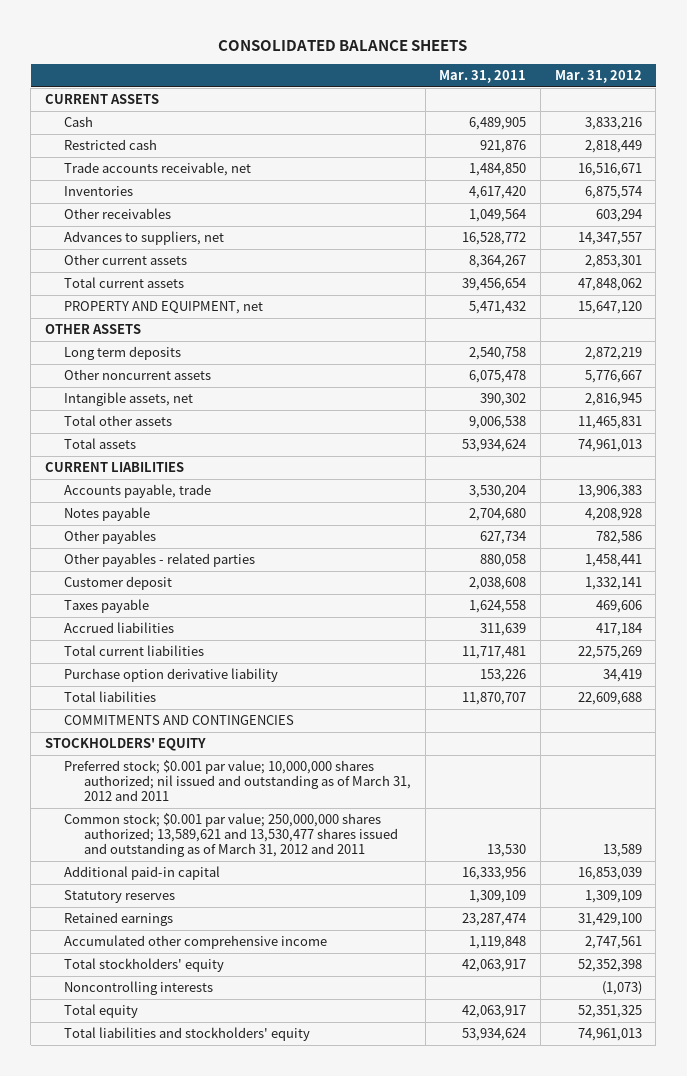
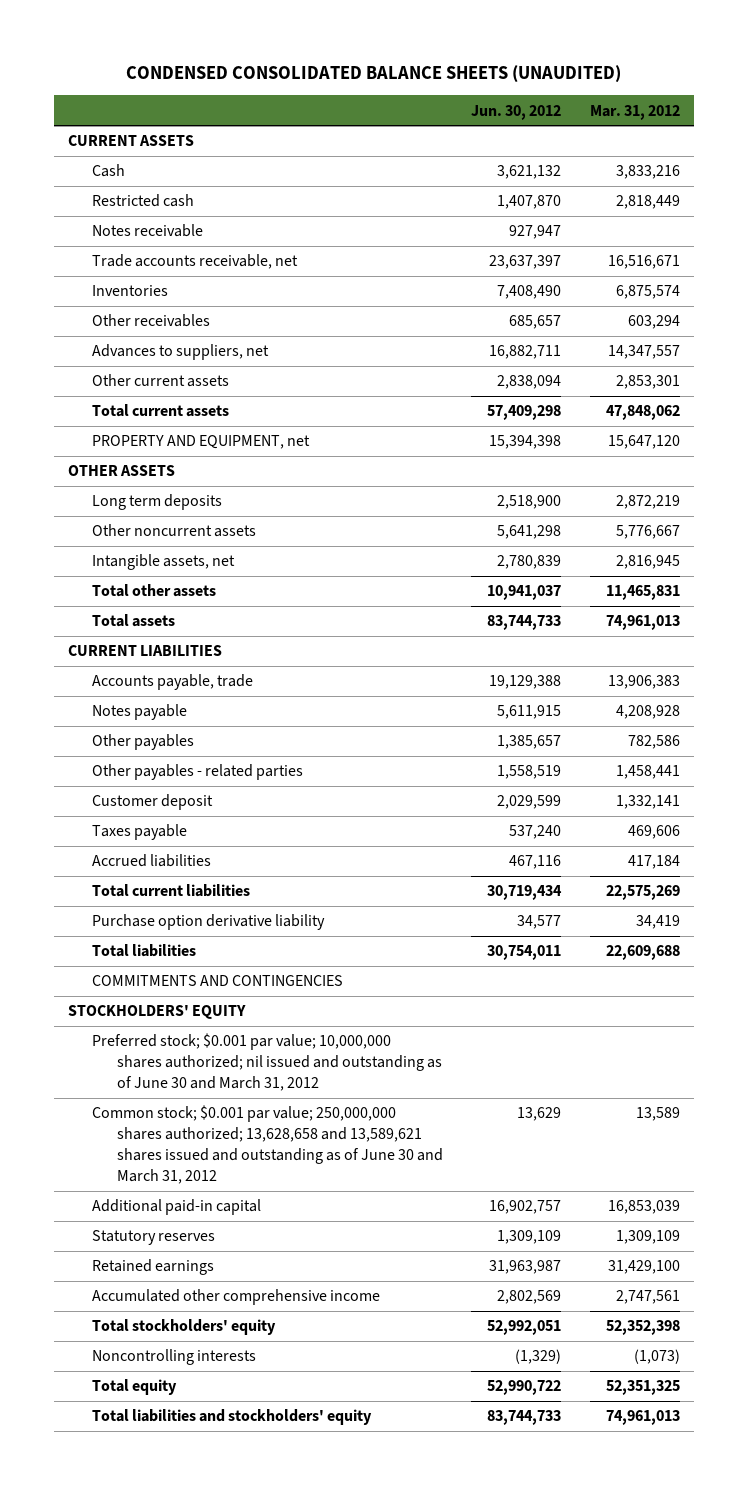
- CONSOLIDATED BALANCE SHEETS
+ CONDENSED CONSOLIDATED BALANCE SHEETS (UNAUDITED)
- | Mar. 31, 2011 | Mar. 31, 2012
+ | Jun. 30, 2012 | Mar. 31, 2012
+ Notes receivable | 927,947 |
- Preferred stock; $0.001 par value; 10,000,000 shares authorized; nil issued and outstanding as of March 31, 2012 and 2011
- Common stock; $0.001 par value; 250,000,000 shares authorized; 13,589,621 and 13,530,477 shares issued and outstanding as of March 31, 2012 and 2011 | 13,530 | 13,589
+ Preferred stock; $0.001 par value; 10,000,000 shares authorized; nil issued and outstanding as of June 30 and March 31, 2012
+ Common stock; $0.001 par value; 250,000,000 shares authorized; 13,628,658 and 13,589,621 shares issued and outstanding as of June 30 and March 31, 2012 | 13,629 | 13,589

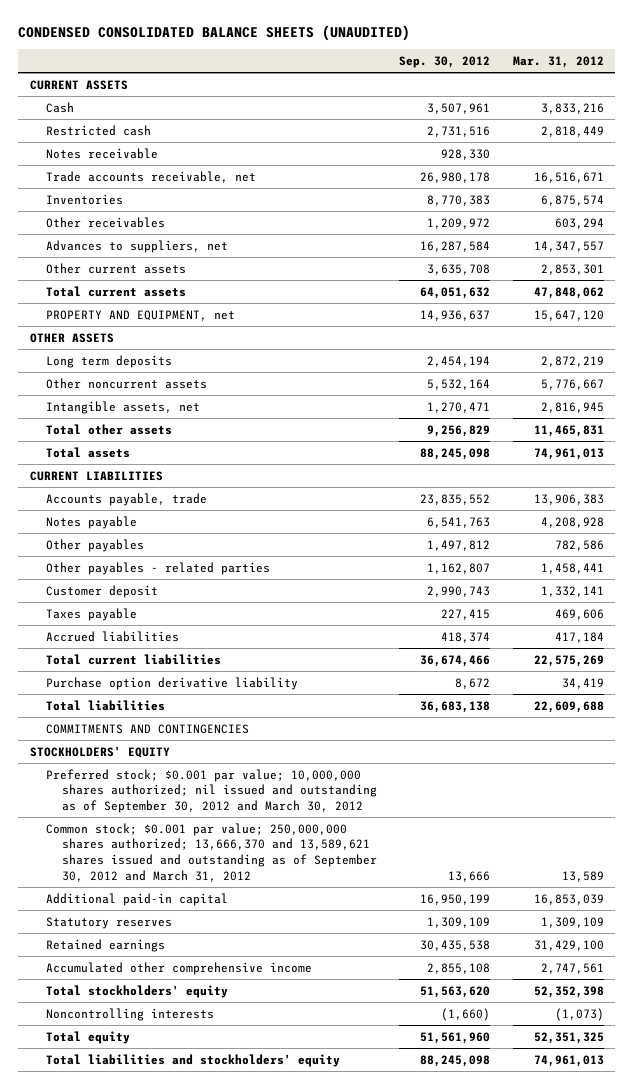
- | Jun. 30, 2012 | Mar. 31, 2012
+ | Sep. 30, 2012 | Mar. 31, 2012
- Preferred stock; $0.001 par value; 10,000,000 shares authorized; nil issued and outstanding as of June 30 and March 31, 2012
- Common stock; $0.001 par value; 250,000,000 shares authorized; 13,628,658 and 13,589,621 shares issued and outstanding as of June 30 and March 31, 2012 | 13,629 | 13,589
+ Preferred stock; $0.001 par value; 10,000,000 shares authorized; nil issued and outstanding as of September 30, 2012 and March 30, 2012
+ Common stock; $0.001 par value; 250,000,000 shares authorized; 13,666,370 and 13,589,621 shares issued and outstanding as of September 30, 2012 and March 31, 2012 | 13,666 | 13,589

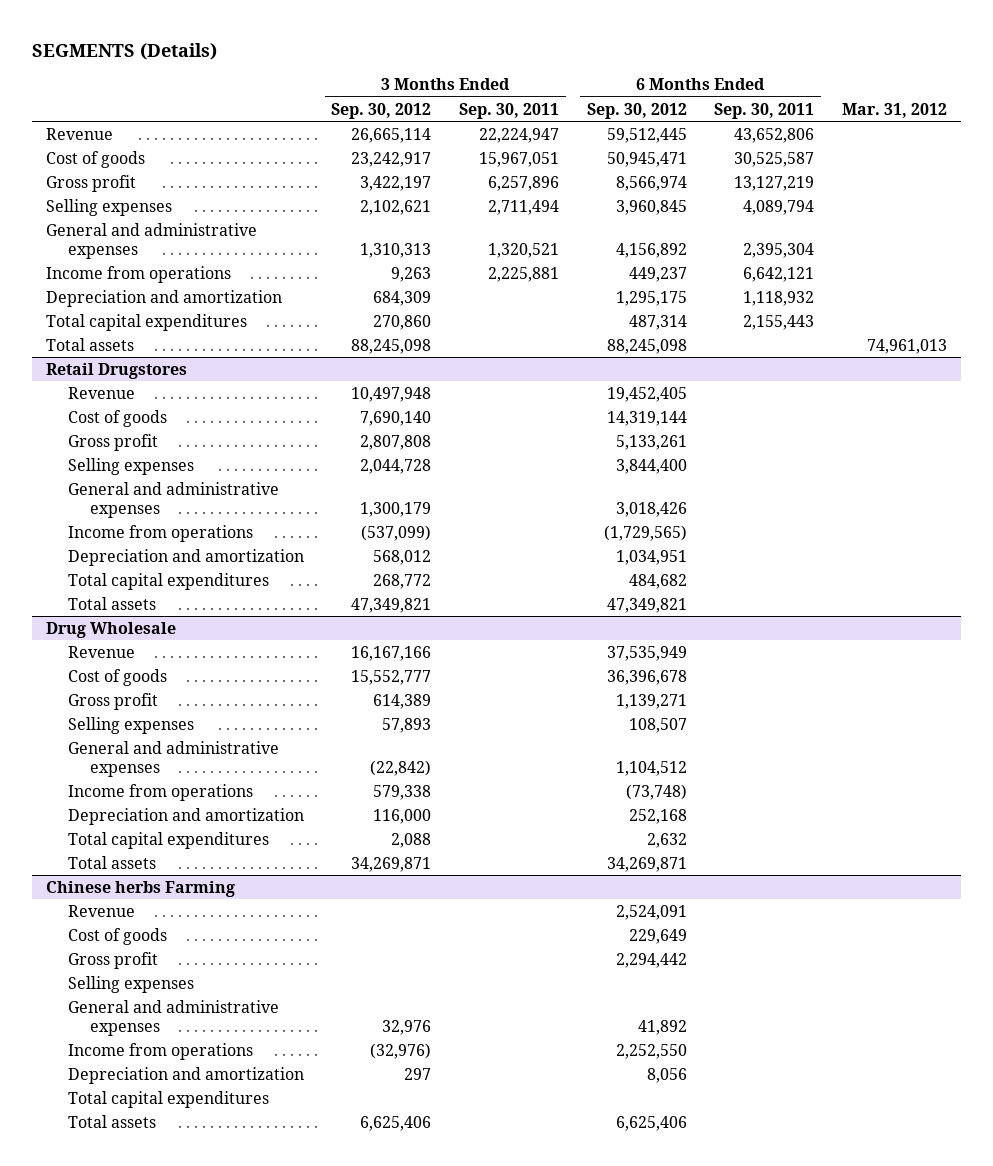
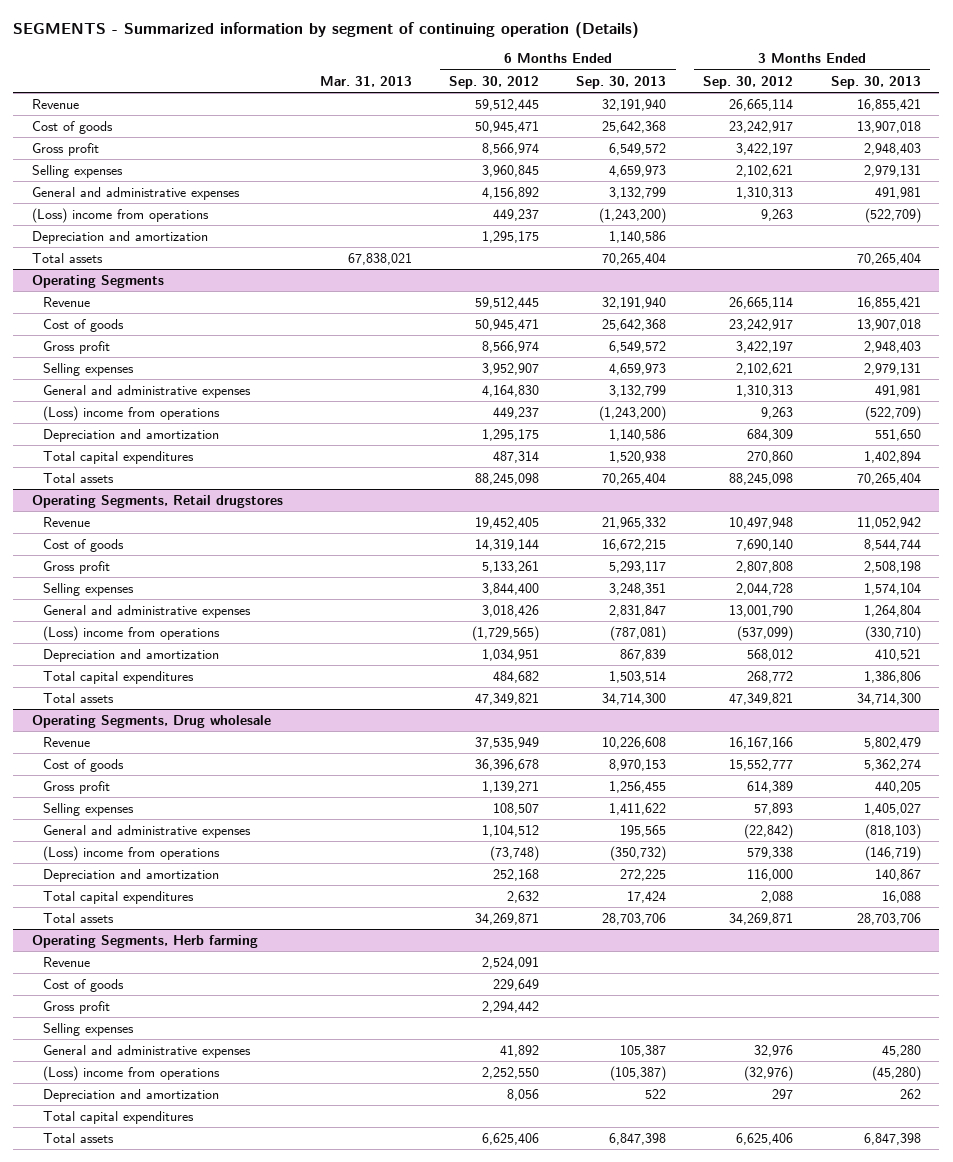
- SEGMENTS (Details)
+ SEGMENTS - Summarized information by segment of continuing operation (Details)
- | 3 Months Ended Sep. 30, 2012 | 3 Months Ended Sep. 30, 2011 | 6 Months Ended Sep. 30, 2012 | 6 Months Ended Sep. 30, 2011 | Mar. 31, 2012
+ | Mar. 31, 2013 | 6 Months Ended Sep. 30, 2012 | 6 Months Ended Sep. 30, 2013 | 3 Months Ended Sep. 30, 2012 | 3 Months Ended Sep. 30, 2013
- Income from operations | 9,263 | 2,225,881 | 449,237 | 6,642,121 |
+ (Loss) income from operations | | 449,237 | (1,243,200) | 9,263 | (522,709)
+ Depreciation and amortization | | 1,295,175 | 1,140,586 | |
+ Total assets | 67,838,021 | | 70,265,404 | | 70,265,404
+ Operating Segments
+ Revenue | | 59,512,445 | 32,191,940 | 26,665,114 | 16,855,421
+ Cost of goods | | 50,945,471 | 25,642,368 | 23,242,917 | 13,907,018
+ Gross profit | | 8,566,974 | 6,549,572 | 3,422,197 | 2,948,403
+ Selling expenses | | 3,952,907 | 4,659,973 | 2,102,621 | 2,979,131
+ General and administrative expenses | | 4,164,830 | 3,132,799 | 1,310,313 | 491,981
+ (Loss) income from operations | | 449,237 | (1,243,200) | 9,263 | (522,709)
- Retail Drugstores
+ Operating Segments, Retail drugstores
- General and administrative expenses | 1,300,179 | | 3,018,426 | |
- Income from operations | (537,099) | | (1,729,565) | |
+ General and administrative expenses | | 3,018,426 | 2,831,847 | 13,001,790 | 1,264,804
+ (Loss) income from operations | | (1,729,565) | (787,081) | (537,099) | (330,710)
- Drug Wholesale
+ Operating Segments, Drug wholesale
- Income from operations | 579,338 | | (73,748) | |
+ (Loss) income from operations | | (73,748) | (350,732) | 579,338 | (146,719)
- Chinese herbs Farming
+ Operating Segments, Herb farming
- Income from operations | (32,976) | | 2,252,550 | |
+ (Loss) income from operations | | 2,252,550 | (105,387) | (32,976) | (45,280)

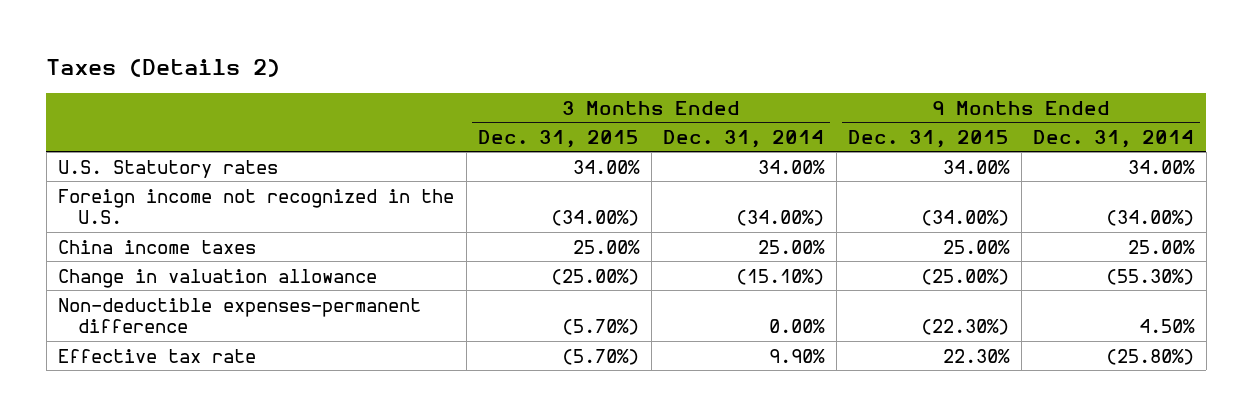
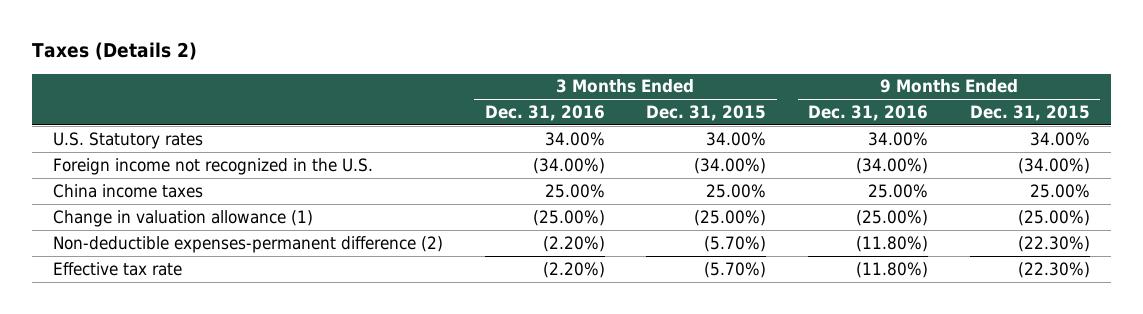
- | 3 Months Ended Dec. 31, 2015 | 3 Months Ended Dec. 31, 2014 | 9 Months Ended Dec. 31, 2015 | 9 Months Ended Dec. 31, 2014
+ | 3 Months Ended Dec. 31, 2016 | 3 Months Ended Dec. 31, 2015 | 9 Months Ended Dec. 31, 2016 | 9 Months Ended Dec. 31, 2015
- Change in valuation allowance | (25.00%) | (15.10%) | (25.00%) | (55.30%)
- Non-deductible expenses-permanent difference | (5.70%) | 0.00% | (22.30%) | 4.50%
- Effective tax rate | (5.70%) | 9.90% | 22.30% | (25.80%)
+ Change in valuation allowance (1) | (25.00%) | (25.00%) | (25.00%) | (25.00%)
+ Non-deductible expenses-permanent difference (2) | (2.20%) | (5.70%) | (11.80%) | (22.30%)
+ Effective tax rate | (2.20%) | (5.70%) | (11.80%) | (22.30%)

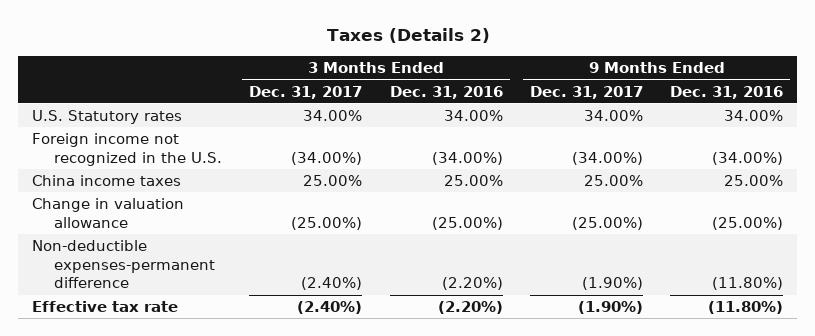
- | 3 Months Ended Dec. 31, 2016 | 3 Months Ended Dec. 31, 2015 | 9 Months Ended Dec. 31, 2016 | 9 Months Ended Dec. 31, 2015
+ | 3 Months Ended Dec. 31, 2017 | 3 Months Ended Dec. 31, 2016 | 9 Months Ended Dec. 31, 2017 | 9 Months Ended Dec. 31, 2016
- Change in valuation allowance (1) | (25.00%) | (25.00%) | (25.00%) | (25.00%)
- Non-deductible expenses-permanent difference (2) | (2.20%) | (5.70%) | (11.80%) | (22.30%)
+ Change in valuation allowance | (25.00%) | (25.00%) | (25.00%) | (25.00%)
+ Non-deductible expenses-permanent difference | (2.40%) | (2.20%) | (1.90%) | (11.80%)

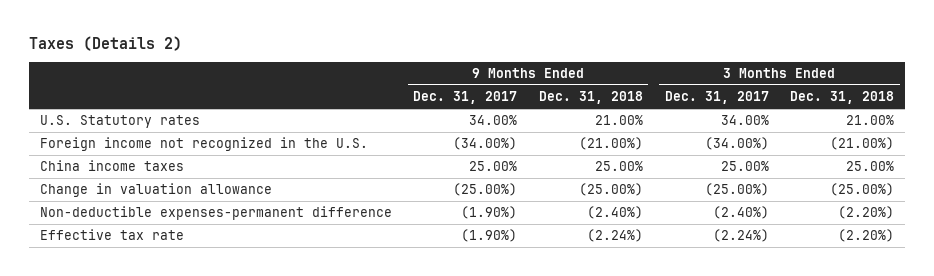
- | 3 Months Ended Dec. 31, 2017 | 3 Months Ended Dec. 31, 2016 | 9 Months Ended Dec. 31, 2017 | 9 Months Ended Dec. 31, 2016
+ | 9 Months Ended Dec. 31, 2017 | 9 Months Ended Dec. 31, 2018 | 3 Months Ended Dec. 31, 2017 | 3 Months Ended Dec. 31, 2018
- Effective tax rate | (2.40%) | (2.20%) | (1.90%) | (11.80%)
+ Effective tax rate | (1.90%) | (2.24%) | (2.24%) | (2.20%)

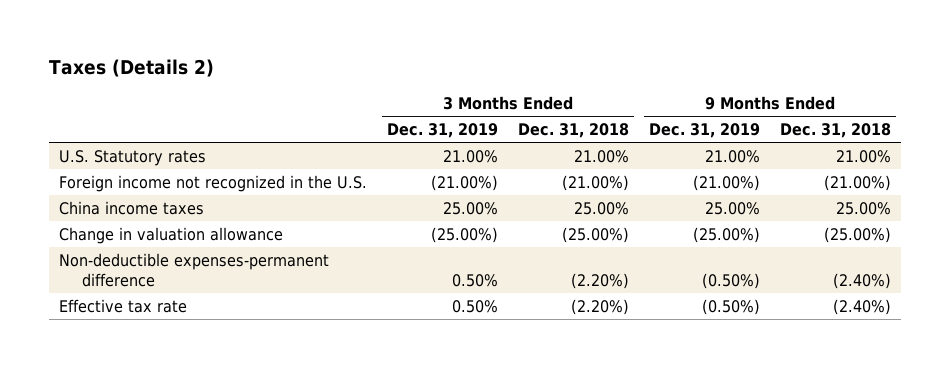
- | 9 Months Ended Dec. 31, 2017 | 9 Months Ended Dec. 31, 2018 | 3 Months Ended Dec. 31, 2017 | 3 Months Ended Dec. 31, 2018
+ | 3 Months Ended Dec. 31, 2019 | 3 Months Ended Dec. 31, 2018 | 9 Months Ended Dec. 31, 2019 | 9 Months Ended Dec. 31, 2018
- Effective tax rate | (1.90%) | (2.24%) | (2.24%) | (2.20%)
+ Effective tax rate | 0.50% | (2.20%) | (0.50%) | (2.40%)

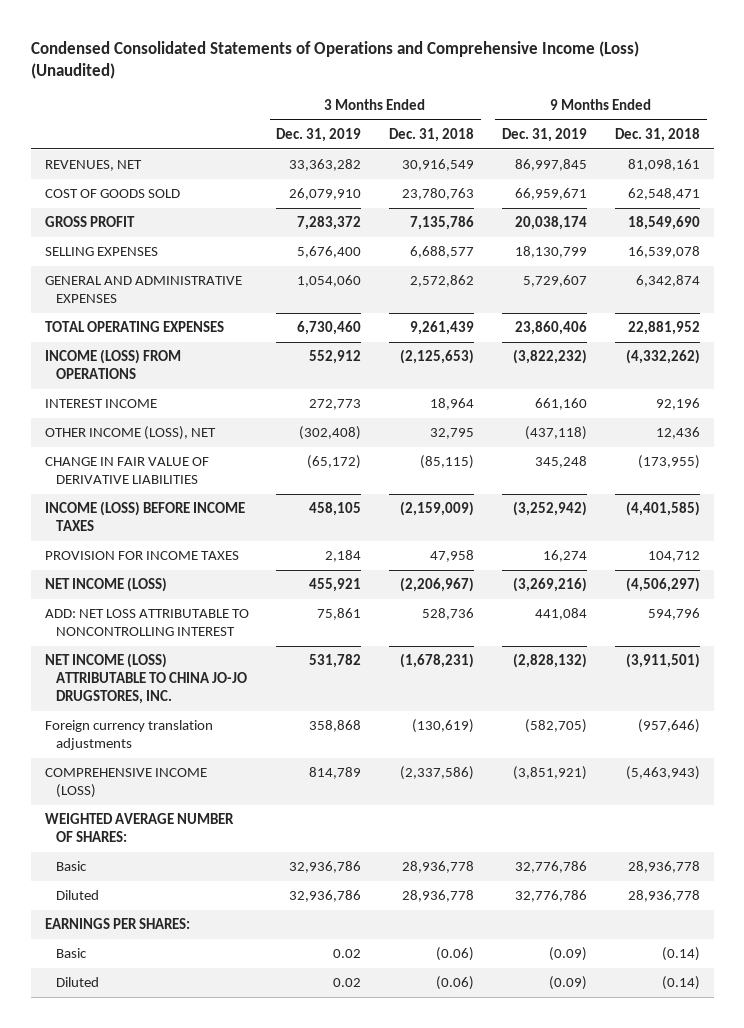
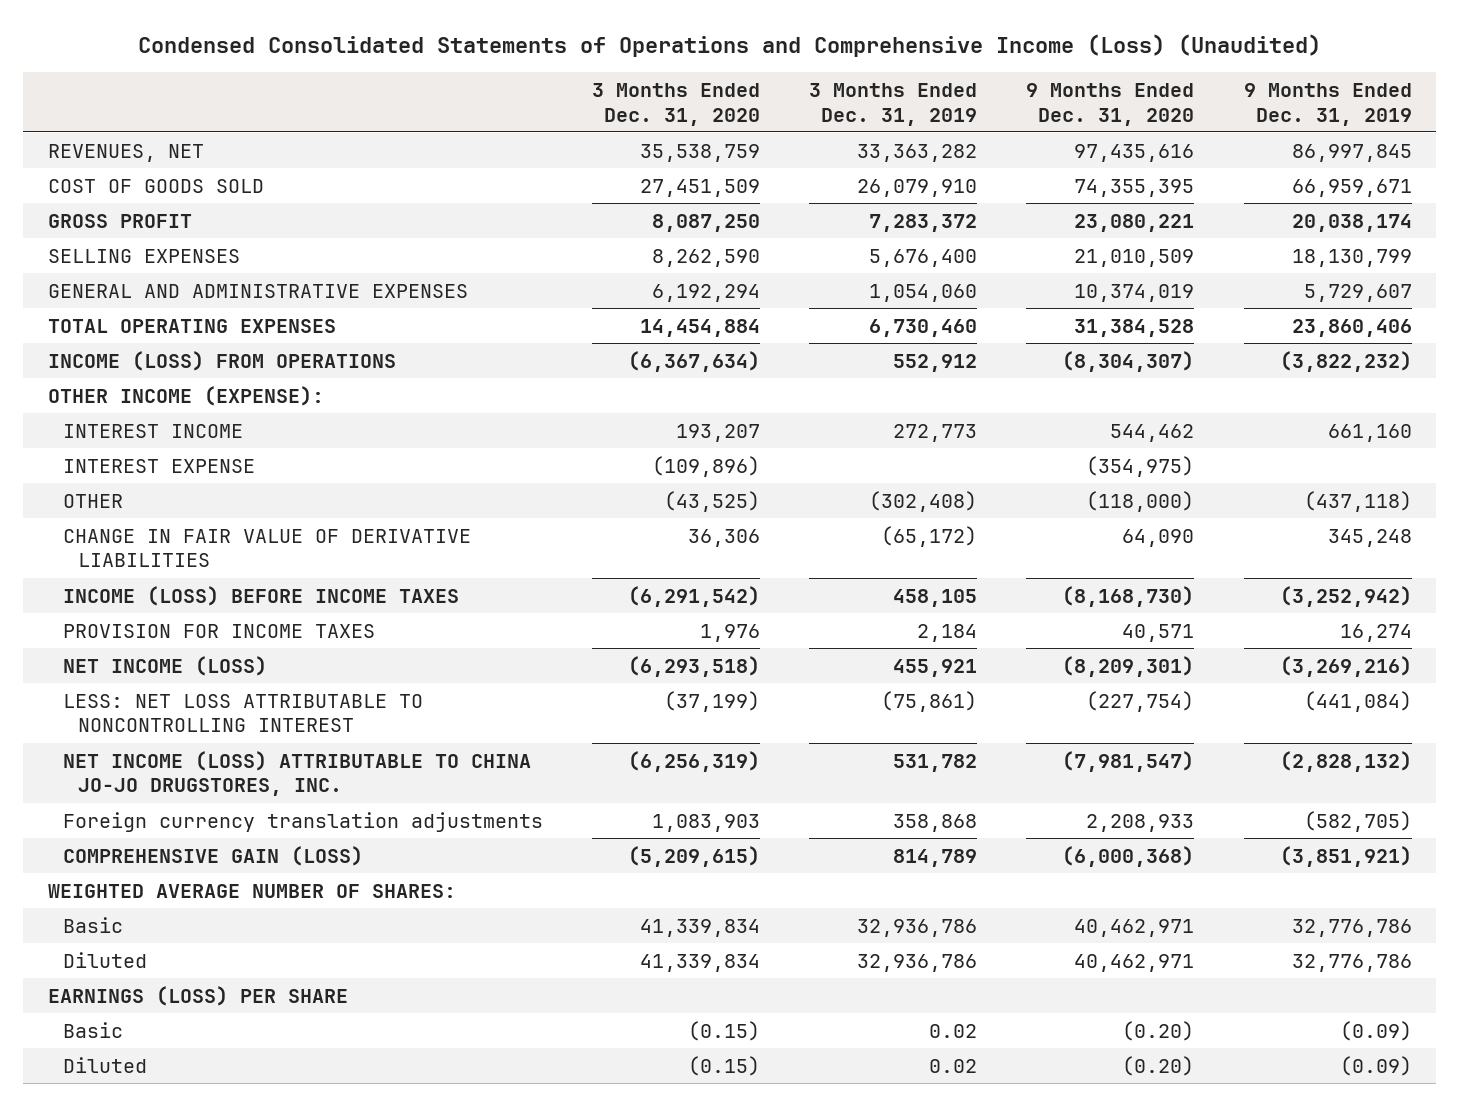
- | 3 Months Ended Dec. 31, 2019 | 3 Months Ended Dec. 31, 2018 | 9 Months Ended Dec. 31, 2019 | 9 Months Ended Dec. 31, 2018
+ | 3 Months Ended Dec. 31, 2020 | 3 Months Ended Dec. 31, 2019 | 9 Months Ended Dec. 31, 2020 | 9 Months Ended Dec. 31, 2019
+ OTHER INCOME (EXPENSE):
- OTHER INCOME (LOSS), NET | (302,408) | 32,795 | (437,118) | 12,436
+ INTEREST EXPENSE | (109,896) | | (354,975) |
+ OTHER | (43,525) | (302,408) | (118,000) | (437,118)
- ADD: NET LOSS ATTRIBUTABLE TO NONCONTROLLING INTEREST | 75,861 | 528,736 | 441,084 | 594,796
+ LESS: NET LOSS ATTRIBUTABLE TO NONCONTROLLING INTEREST | (37,199) | (75,861) | (227,754) | (441,084)
- COMPREHENSIVE INCOME (LOSS) | 814,789 | (2,337,586) | (3,851,921) | (5,463,943)
+ COMPREHENSIVE GAIN (LOSS) | (5,209,615) | 814,789 | (6,000,368) | (3,851,921)
- EARNINGS PER SHARES:
+ EARNINGS (LOSS) PER SHARE

